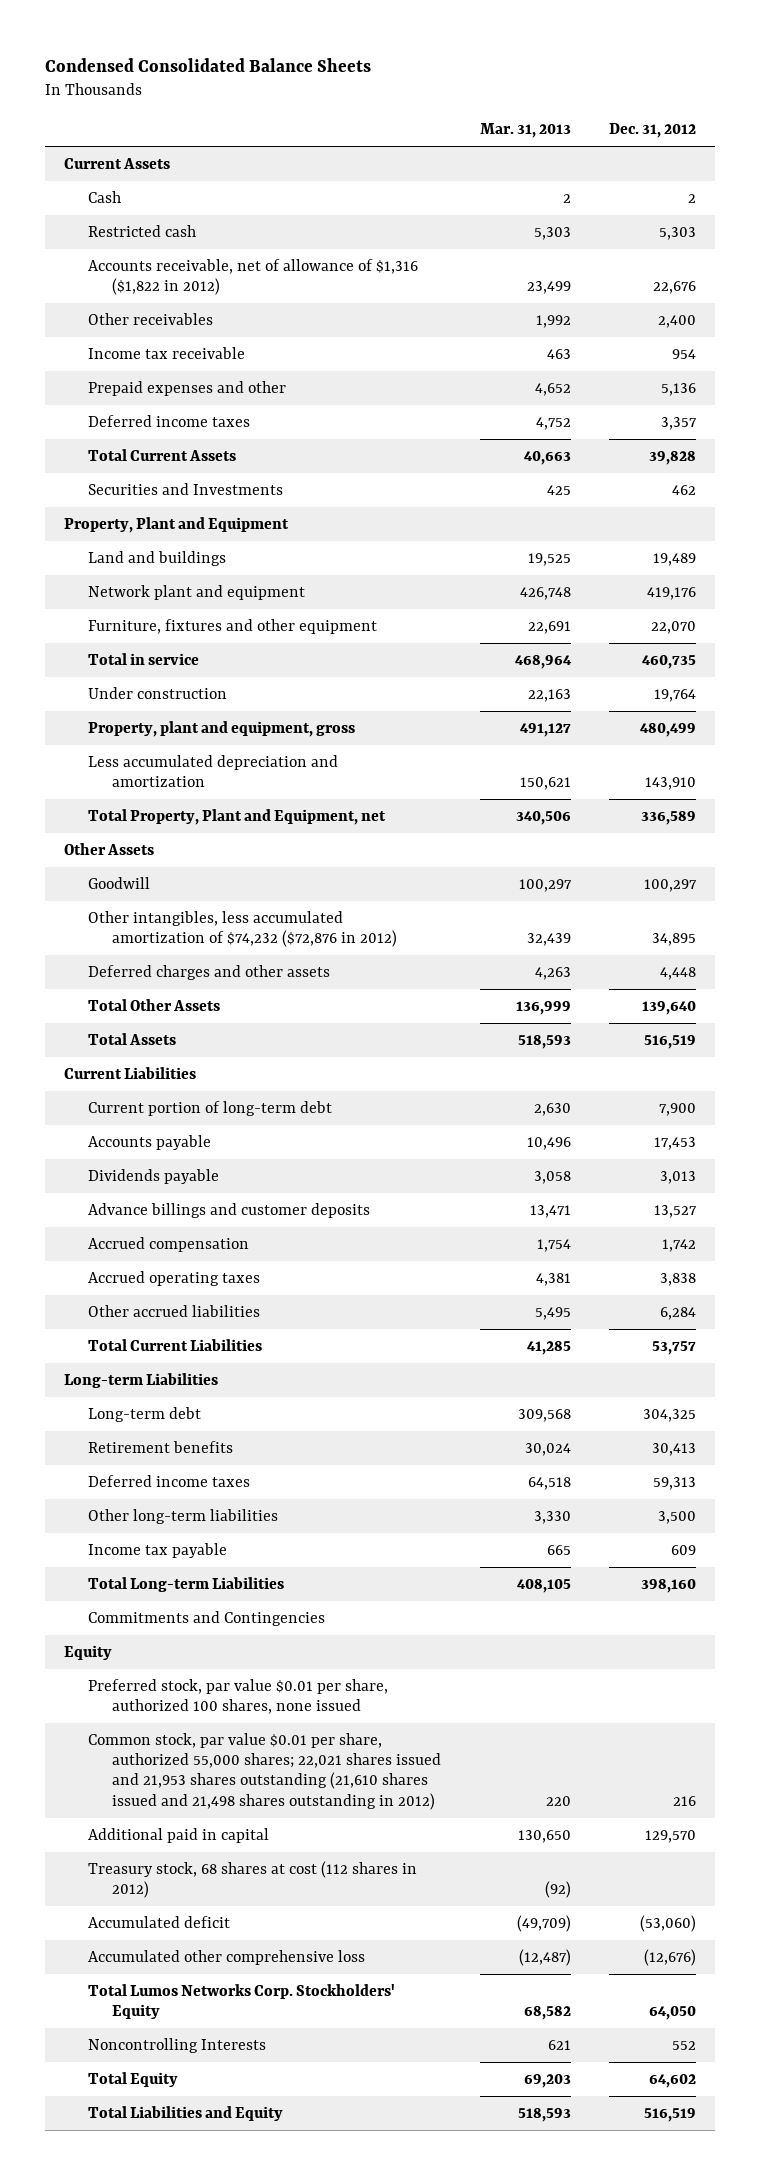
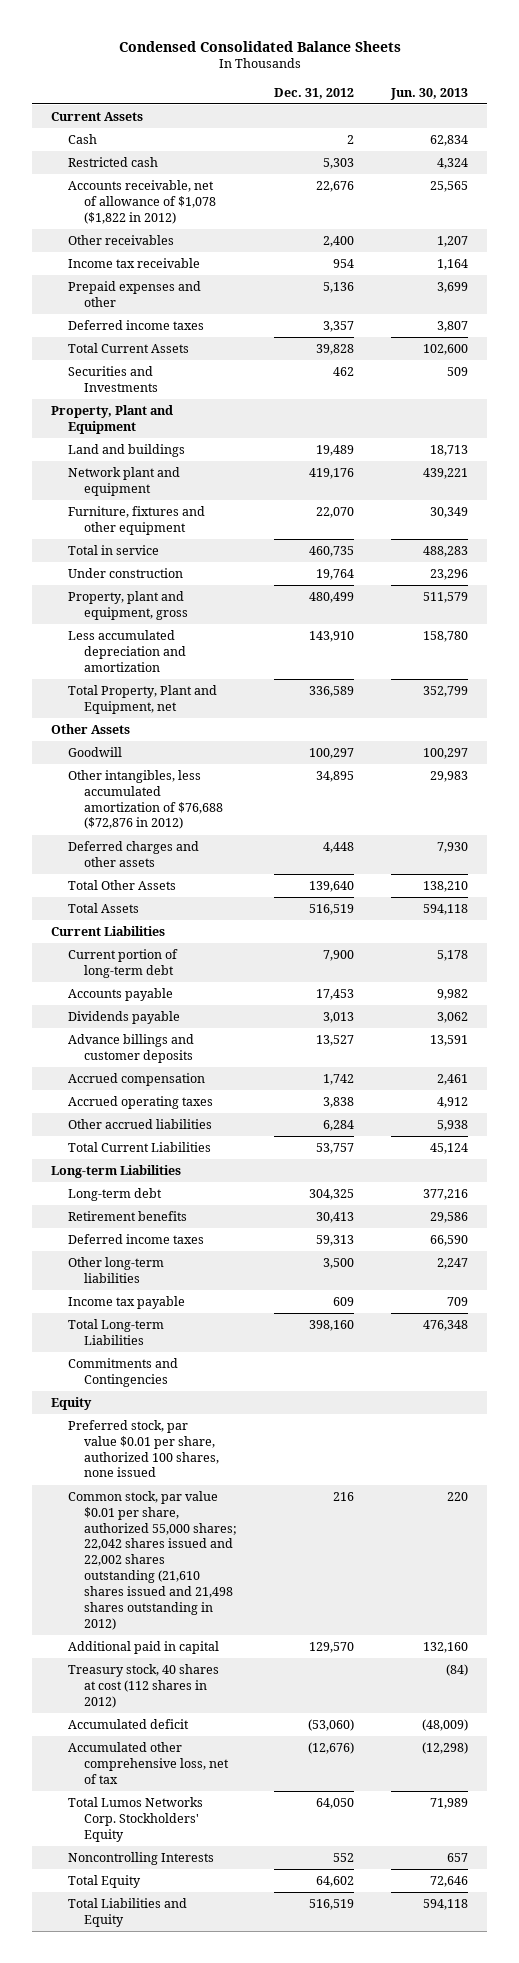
- | Mar. 31, 2013 | Dec. 31, 2012
+ | Dec. 31, 2012 | Jun. 30, 2013
- Accounts receivable, net of allowance of $1,316 ($1,822 in 2012) | 23,499 | 22,676
+ Accounts receivable, net of allowance of $1,078 ($1,822 in 2012) | 22,676 | 25,565
- Other intangibles, less accumulated amortization of $74,232 ($72,876 in 2012) | 32,439 | 34,895
+ Other intangibles, less accumulated amortization of $76,688 ($72,876 in 2012) | 34,895 | 29,983
- Common stock, par value $0.01 per share, authorized 55,000 shares; 22,021 shares issued and 21,953 shares outstanding (21,610 shares issued and 21,498 shares outstanding in 2012) | 220 | 216
+ Common stock, par value $0.01 per share, authorized 55,000 shares; 22,042 shares issued and 22,002 shares outstanding (21,610 shares issued and 21,498 shares outstanding in 2012) | 216 | 220
- Treasury stock, 68 shares at cost (112 shares in 2012) | (92) |
+ Treasury stock, 40 shares at cost (112 shares in 2012) | | (84)
- Accumulated other comprehensive loss | (12,487) | (12,676)
+ Accumulated other comprehensive loss, net of tax | (12,676) | (12,298)

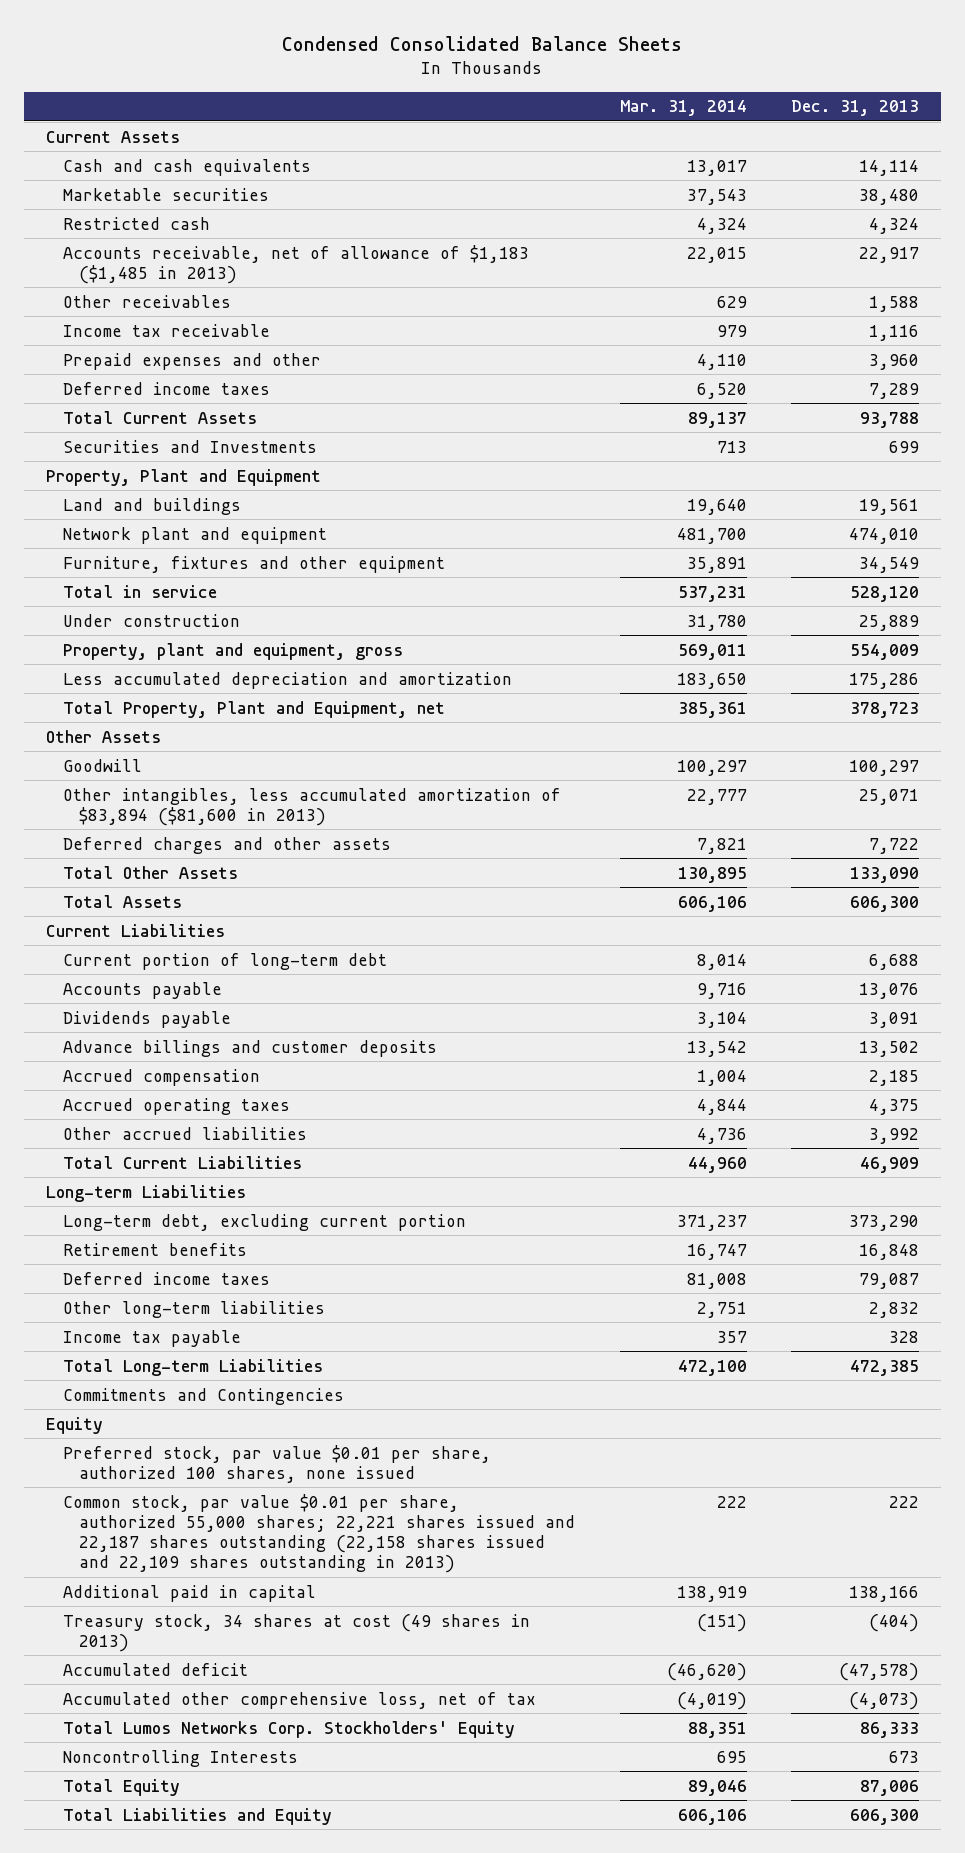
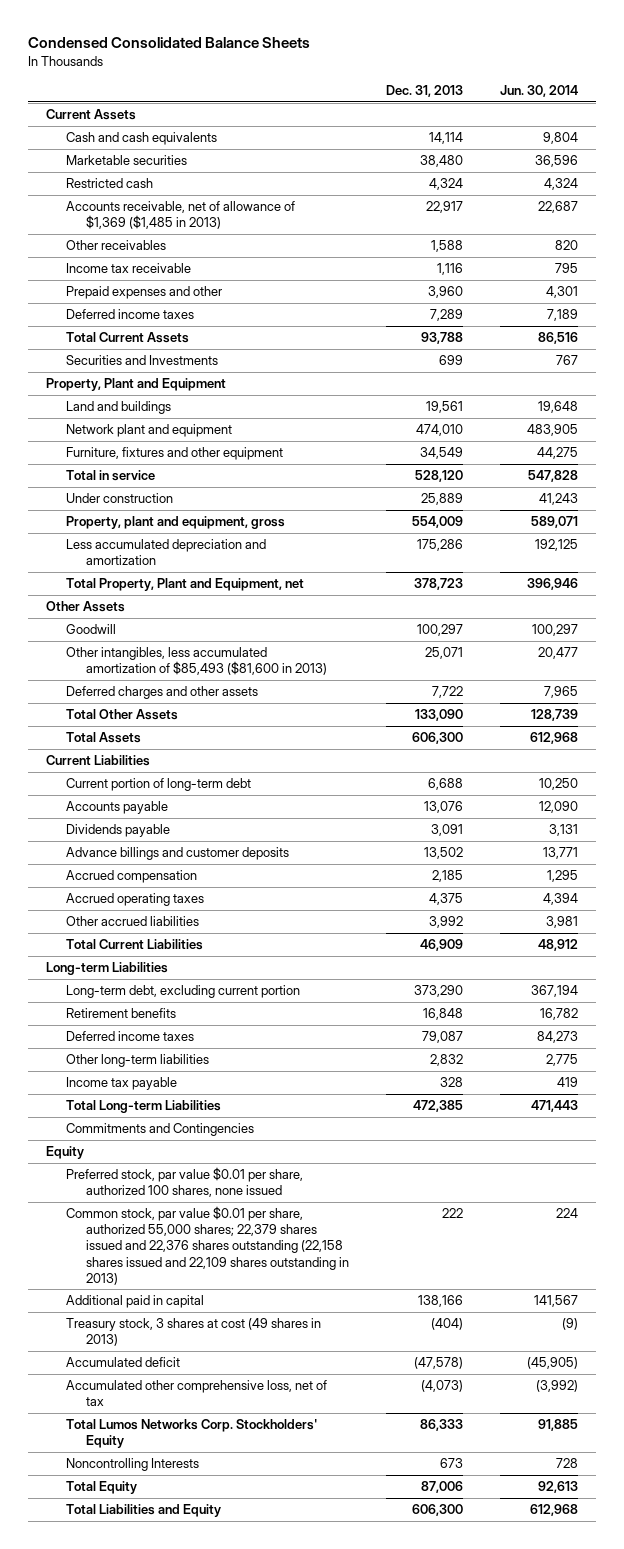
- | Mar. 31, 2014 | Dec. 31, 2013
+ | Dec. 31, 2013 | Jun. 30, 2014
- Accounts receivable, net of allowance of $1,183 ($1,485 in 2013) | 22,015 | 22,917
+ Accounts receivable, net of allowance of $1,369 ($1,485 in 2013) | 22,917 | 22,687
- Other intangibles, less accumulated amortization of $83,894 ($81,600 in 2013) | 22,777 | 25,071
+ Other intangibles, less accumulated amortization of $85,493 ($81,600 in 2013) | 25,071 | 20,477
- Common stock, par value $0.01 per share, authorized 55,000 shares; 22,221 shares issued and 22,187 shares outstanding (22,158 shares issued and 22,109 shares outstanding in 2013) | 222 | 222
+ Common stock, par value $0.01 per share, authorized 55,000 shares; 22,379 shares issued and 22,376 shares outstanding (22,158 shares issued and 22,109 shares outstanding in 2013) | 222 | 224
- Treasury stock, 34 shares at cost (49 shares in 2013) | (151) | (404)
+ Treasury stock, 3 shares at cost (49 shares in 2013) | (404) | (9)

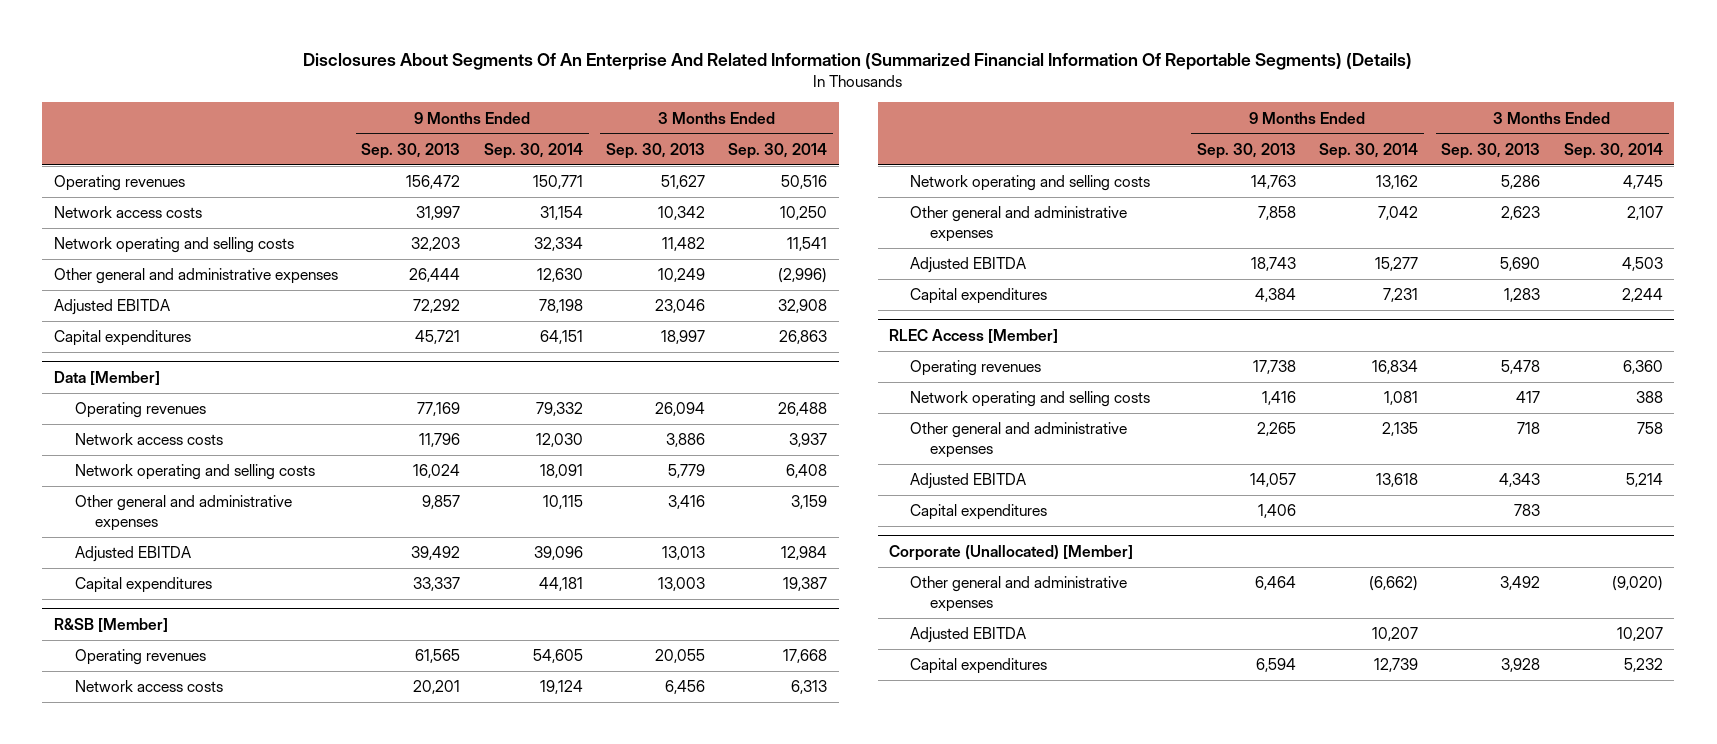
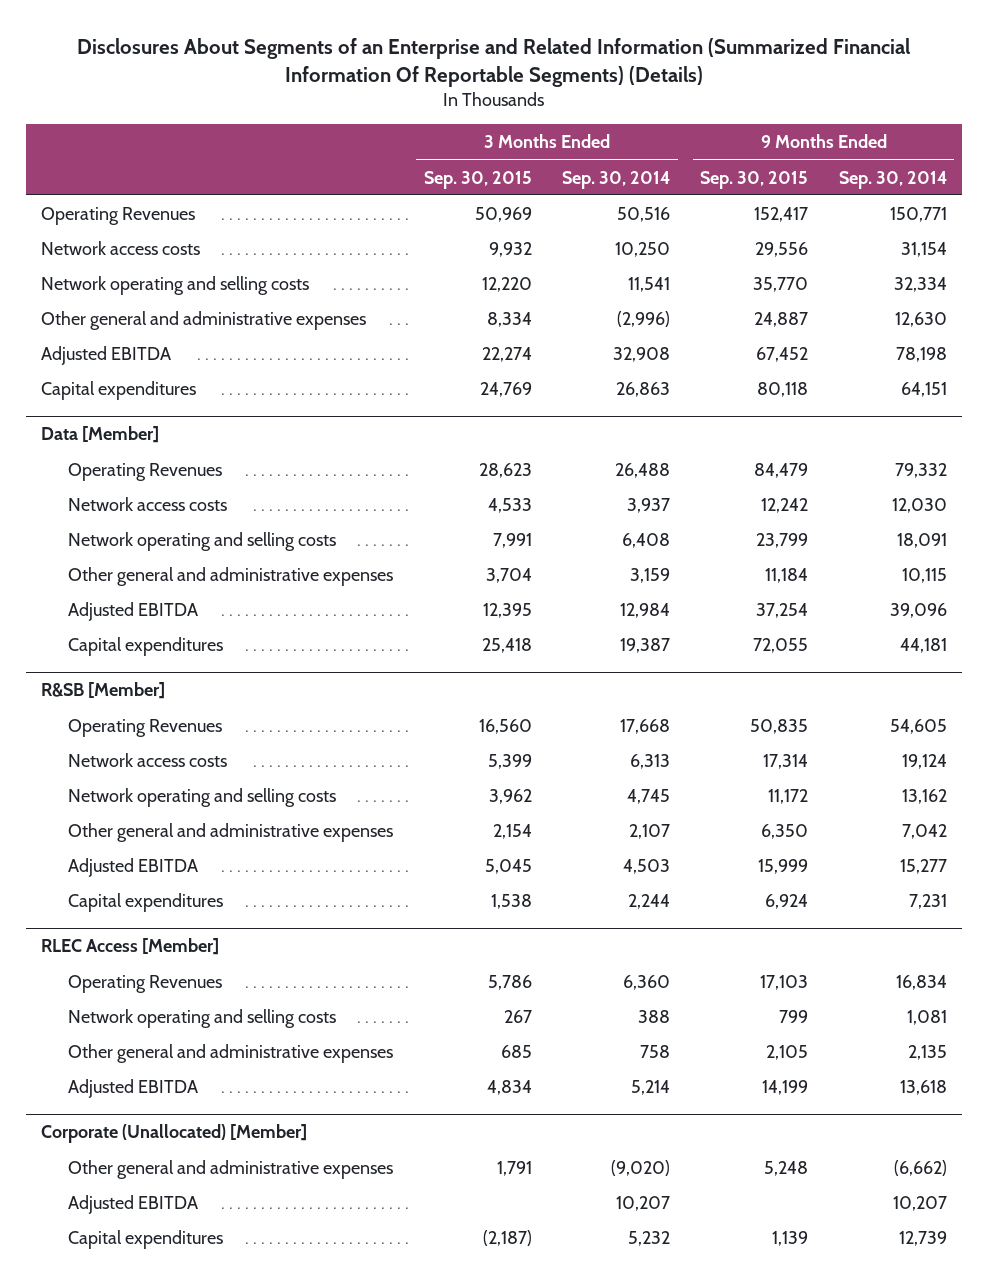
- Disclosures About Segments Of An Enterprise And Related Information (Summarized Financial Information Of Reportable Segments) (Details)
+ Disclosures About Segments of an Enterprise and Related Information (Summarized Financial Information Of Reportable Segments) (Details)
- | 9 Months Ended Sep. 30, 2013 | 9 Months Ended Sep. 30, 2014 | 3 Months Ended Sep. 30, 2013 | 3 Months Ended Sep. 30, 2014
+ | 3 Months Ended Sep. 30, 2015 | 3 Months Ended Sep. 30, 2014 | 9 Months Ended Sep. 30, 2015 | 9 Months Ended Sep. 30, 2014
- Operating revenues | 156,472 | 150,771 | 51,627 | 50,516
+ Operating Revenues | 50,969 | 50,516 | 152,417 | 150,771
@ Data [Member]
- Operating revenues | 77,169 | 79,332 | 26,094 | 26,488
+ Operating Revenues | 28,623 | 26,488 | 84,479 | 79,332
@ R&SB [Member]
- Operating revenues | 61,565 | 54,605 | 20,055 | 17,668
+ Operating Revenues | 16,560 | 17,668 | 50,835 | 54,605
@ RLEC Access [Member]
- Operating revenues | 17,738 | 16,834 | 5,478 | 6,360
+ Operating Revenues | 5,786 | 6,360 | 17,103 | 16,834
- Capital expenditures | 1,406 | | 783 |

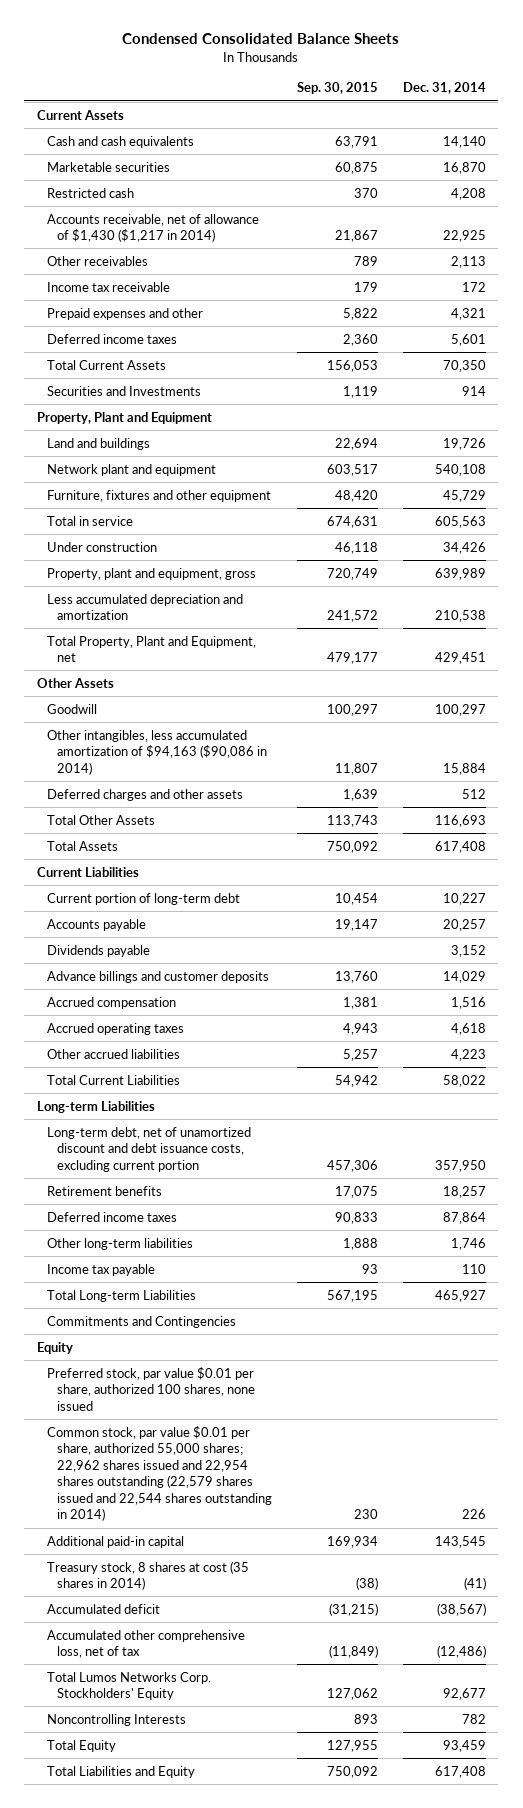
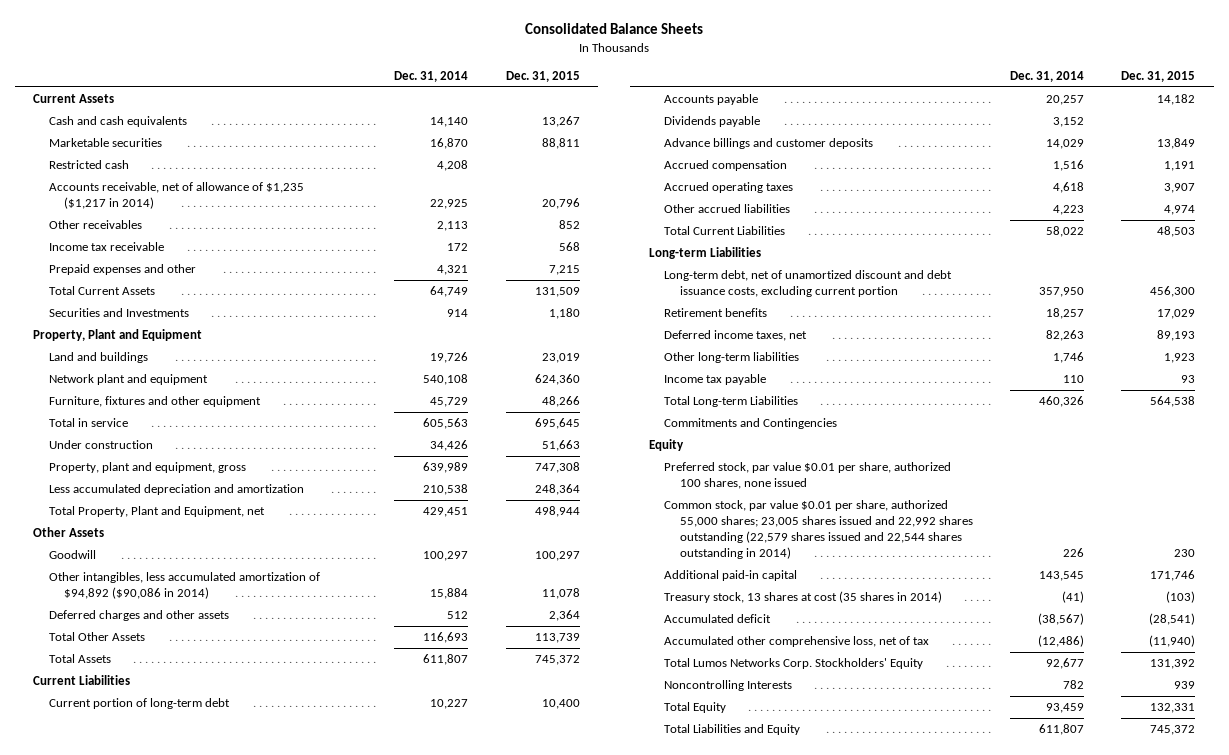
- Condensed Consolidated Balance Sheets
+ Consolidated Balance Sheets
- | Sep. 30, 2015 | Dec. 31, 2014
+ | Dec. 31, 2014 | Dec. 31, 2015
- Accounts receivable, net of allowance of $1,430 ($1,217 in 2014) | 21,867 | 22,925
+ Accounts receivable, net of allowance of $1,235 ($1,217 in 2014) | 22,925 | 20,796
- Deferred income taxes | 2,360 | 5,601
- Total Current Assets | 156,053 | 70,350
+ Total Current Assets | 64,749 | 131,509
- Other intangibles, less accumulated amortization of $94,163 ($90,086 in 2014) | 11,807 | 15,884
+ Other intangibles, less accumulated amortization of $94,892 ($90,086 in 2014) | 15,884 | 11,078
- Total Assets | 750,092 | 617,408
+ Total Assets | 611,807 | 745,372
- Deferred income taxes | 90,833 | 87,864
+ Deferred income taxes, net | 82,263 | 89,193
- Total Long-term Liabilities | 567,195 | 465,927
+ Total Long-term Liabilities | 460,326 | 564,538
- Common stock, par value $0.01 per share, authorized 55,000 shares; 22,962 shares issued and 22,954 shares outstanding (22,579 shares issued and 22,544 shares outstanding in 2014) | 230 | 226
+ Common stock, par value $0.01 per share, authorized 55,000 shares; 23,005 shares issued and 22,992 shares outstanding (22,579 shares issued and 22,544 shares outstanding in 2014) | 226 | 230
- Treasury stock, 8 shares at cost (35 shares in 2014) | (38) | (41)
+ Treasury stock, 13 shares at cost (35 shares in 2014) | (41) | (103)
- Total Liabilities and Equity | 750,092 | 617,408
+ Total Liabilities and Equity | 611,807 | 745,372

